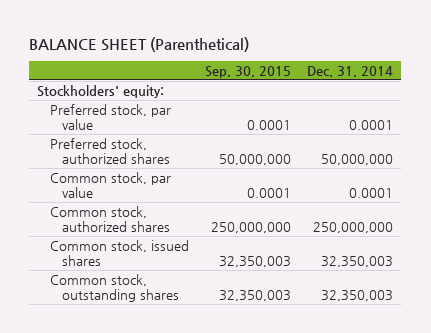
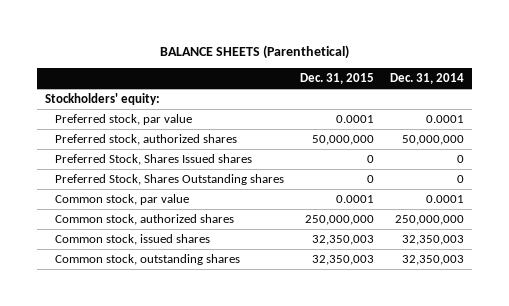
- BALANCE SHEET (Parenthetical)
+ BALANCE SHEETS (Parenthetical)
- | Sep. 30, 2015 | Dec. 31, 2014
+ | Dec. 31, 2015 | Dec. 31, 2014
+ Preferred Stock, Shares Issued shares | 0 | 0
+ Preferred Stock, Shares Outstanding shares | 0 | 0

